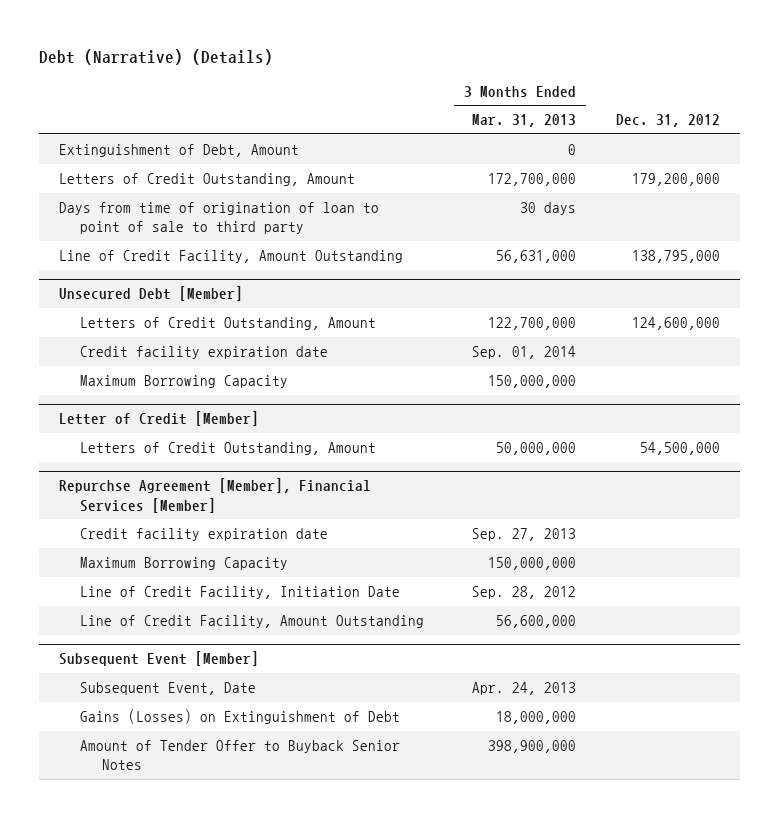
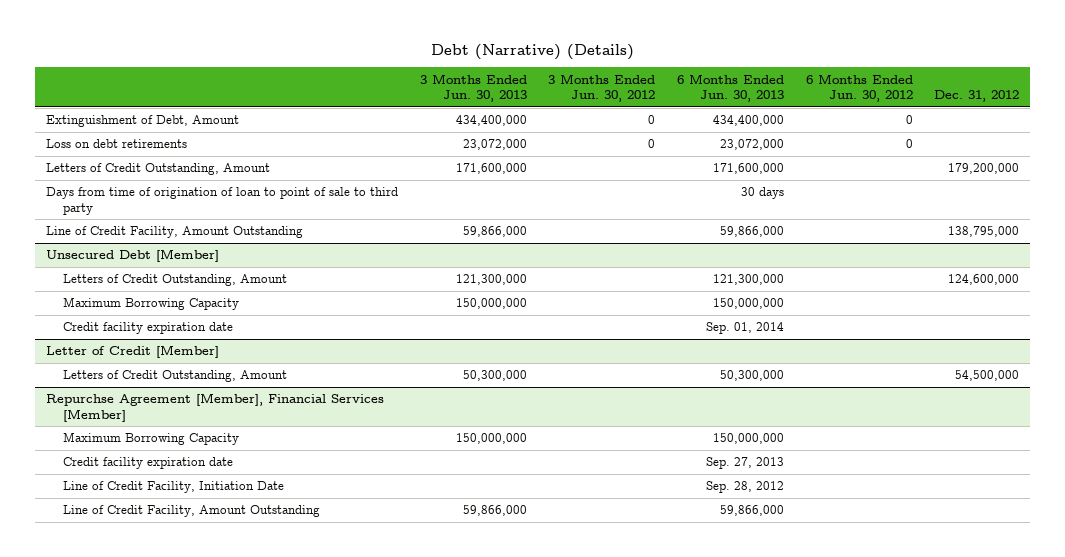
- | 3 Months Ended Mar. 31, 2013 | Dec. 31, 2012
+ | 3 Months Ended Jun. 30, 2013 | 3 Months Ended Jun. 30, 2012 | 6 Months Ended Jun. 30, 2013 | 6 Months Ended Jun. 30, 2012 | Dec. 31, 2012
+ Loss on debt retirements | 23,072,000 | 0 | 23,072,000 | 0 |
@ Unsecured Debt [Member]
moved down: Credit facility expiration date | | | Sep. 01, 2014 | |
@ Repurchse Agreement [Member], Financial Services [Member]
moved down: Credit facility expiration date | | | Sep. 27, 2013 | |
- Subsequent Event [Member]
- Subsequent Event, Date | Apr. 24, 2013 |
- Gains (Losses) on Extinguishment of Debt | 18,000,000 |
- Amount of Tender Offer to Buyback Senior Notes | 398,900,000 |

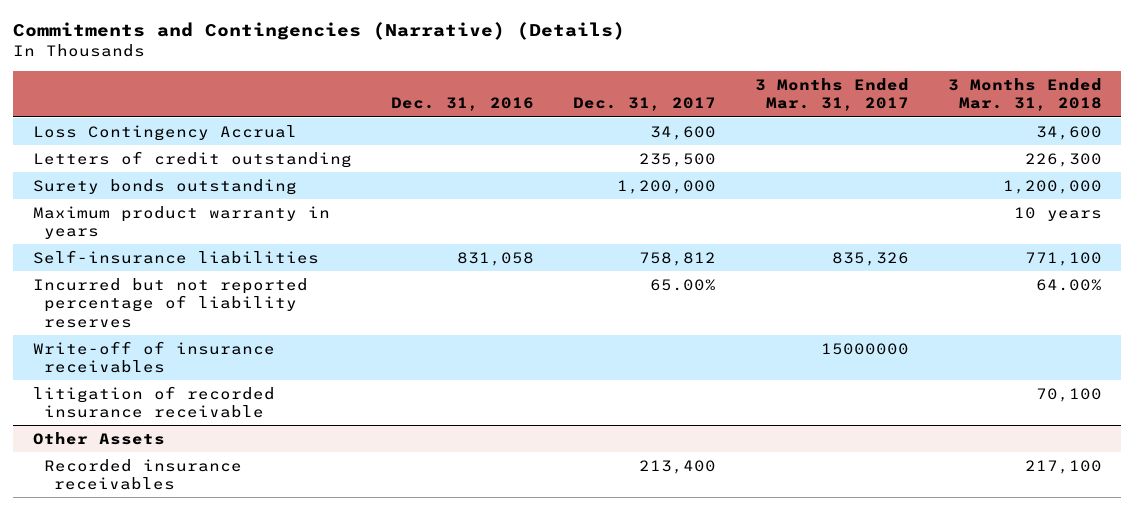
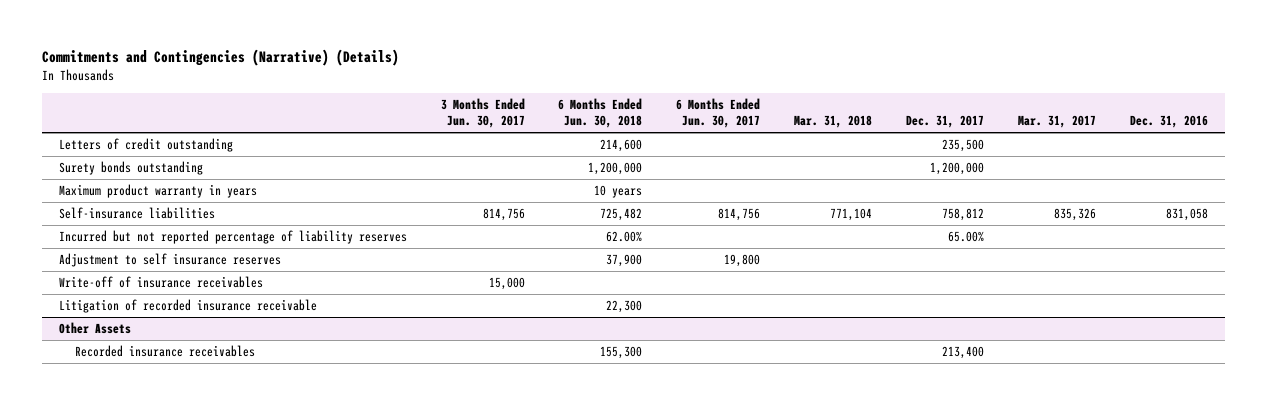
- | Dec. 31, 2016 | Dec. 31, 2017 | 3 Months Ended Mar. 31, 2017 | 3 Months Ended Mar. 31, 2018
+ | 3 Months Ended Jun. 30, 2017 | 6 Months Ended Jun. 30, 2018 | 6 Months Ended Jun. 30, 2017 | Mar. 31, 2018 | Dec. 31, 2017 | Mar. 31, 2017 | Dec. 31, 2016
- Loss Contingency Accrual | | 34,600 | | 34,600
+ Adjustment to self insurance reserves | | 37,900 | 19,800 | | | |
- litigation of recorded insurance receivable | | | | 70,100
+ Litigation of recorded insurance receivable | | 22,300 | | | | |

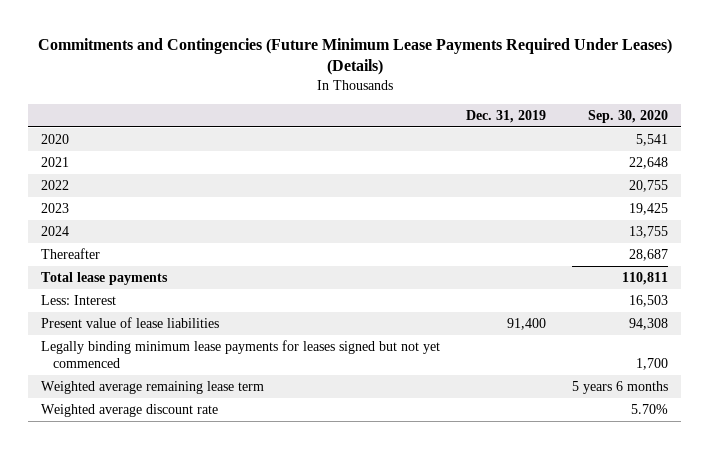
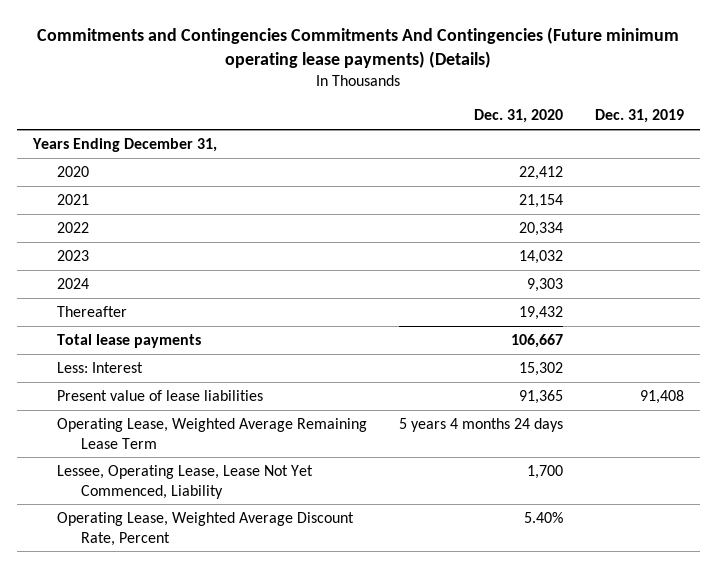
- Commitments and Contingencies (Future Minimum Lease Payments Required Under Leases) (Details)
+ Commitments and Contingencies Commitments And Contingencies (Future minimum operating lease payments) (Details)
- | Dec. 31, 2019 | Sep. 30, 2020
+ | Dec. 31, 2020 | Dec. 31, 2019
+ Years Ending December 31,
- Present value of lease liabilities | 91,400 | 94,308
- Legally binding minimum lease payments for leases signed but not yet commenced | | 1,700
- Weighted average remaining lease term | | 5 years 6 months
- Weighted average discount rate | | 5.70%
+ Present value of lease liabilities | 91,365 | 91,408
+ Operating Lease, Weighted Average Remaining Lease Term | 5 years 4 months 24 days |
+ Lessee, Operating Lease, Lease Not Yet Commenced, Liability | 1,700 |
+ Operating Lease, Weighted Average Discount Rate, Percent | 5.40% |

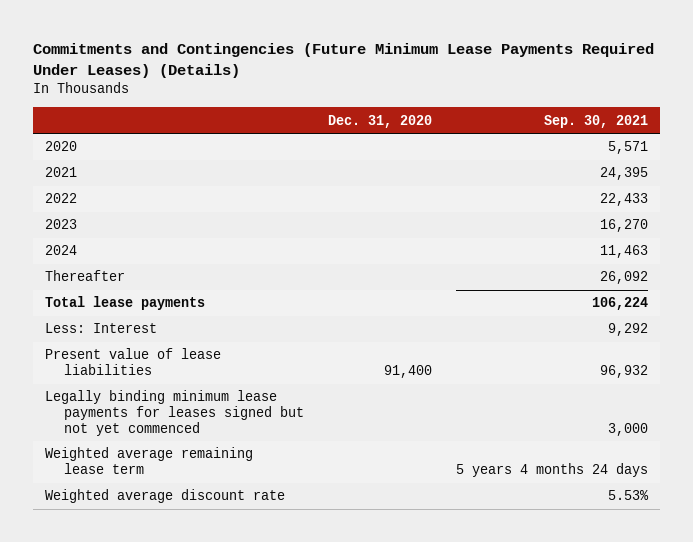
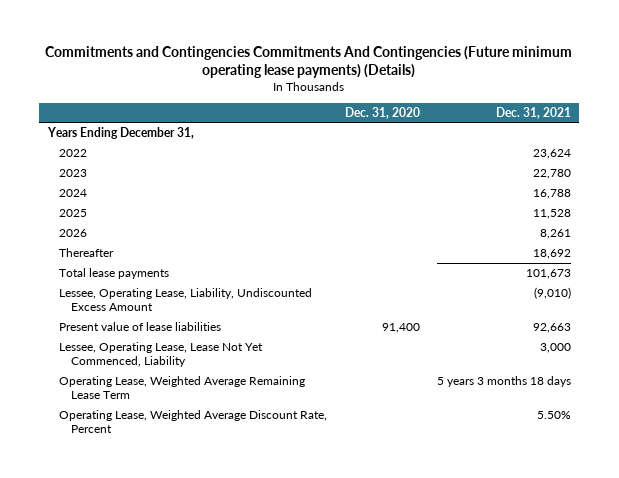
- Commitments and Contingencies (Future Minimum Lease Payments Required Under Leases) (Details)
+ Commitments and Contingencies Commitments And Contingencies (Future minimum operating lease payments) (Details)
- | Dec. 31, 2020 | Sep. 30, 2021
+ | Dec. 31, 2020 | Dec. 31, 2021
- 2020 | | 5,571
- 2021 | | 24,395
+ Years Ending December 31,
+ 2025 | | 11,528
+ 2026 | | 8,261
- Less: Interest | | 9,292
+ Lessee, Operating Lease, Liability, Undiscounted Excess Amount | | (9,010)
- Legally binding minimum lease payments for leases signed but not yet commenced | | 3,000
- Weighted average remaining lease term | | 5 years 4 months 24 days
- Weighted average discount rate | | 5.53%
+ Lessee, Operating Lease, Lease Not Yet Commenced, Liability | | 3,000
+ Operating Lease, Weighted Average Remaining Lease Term | | 5 years 3 months 18 days
+ Operating Lease, Weighted Average Discount Rate, Percent | | 5.50%

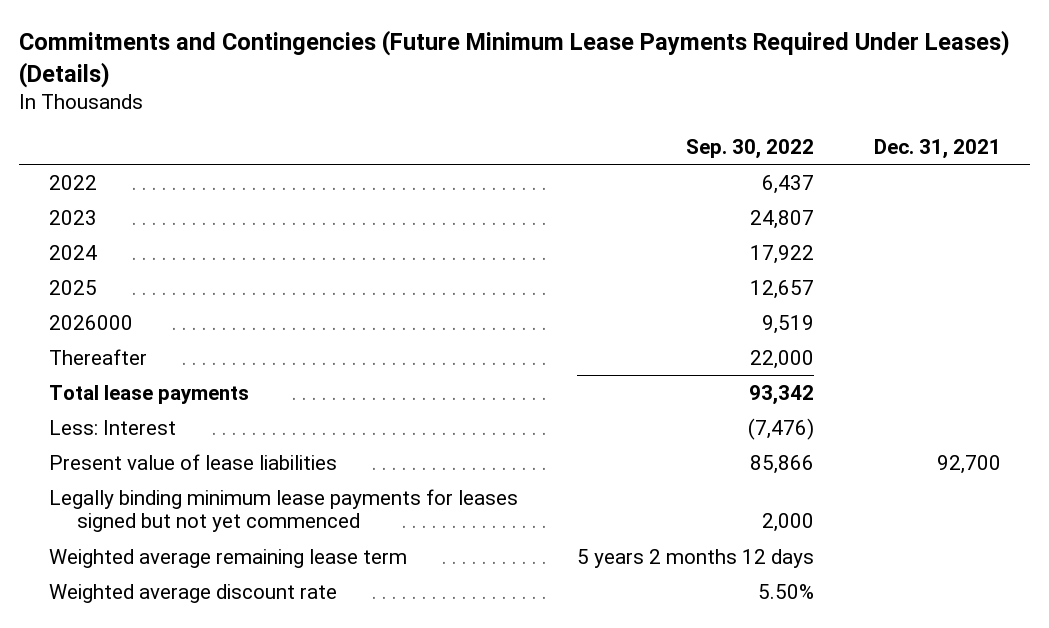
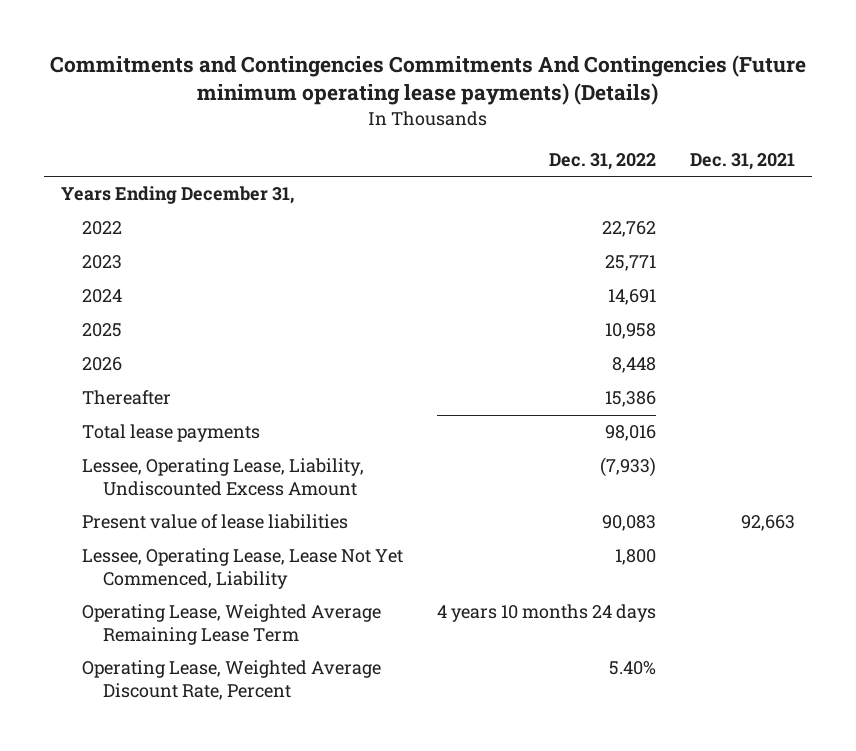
- Commitments and Contingencies (Future Minimum Lease Payments Required Under Leases) (Details)
+ Commitments and Contingencies Commitments And Contingencies (Future minimum operating lease payments) (Details)
- | Sep. 30, 2022 | Dec. 31, 2021
+ | Dec. 31, 2022 | Dec. 31, 2021
+ Years Ending December 31,
- 2026000 | 9,519 |
+ 2026 | 8,448 |
- Less: Interest | (7,476) |
- Present value of lease liabilities | 85,866 | 92,700
- Legally binding minimum lease payments for leases signed but not yet commenced | 2,000 |
- Weighted average remaining lease term | 5 years 2 months 12 days |
- Weighted average discount rate | 5.50% |
+ Lessee, Operating Lease, Liability, Undiscounted Excess Amount | (7,933) |
+ Present value of lease liabilities | 90,083 | 92,663
+ Lessee, Operating Lease, Lease Not Yet Commenced, Liability | 1,800 |
+ Operating Lease, Weighted Average Remaining Lease Term | 4 years 10 months 24 days |
+ Operating Lease, Weighted Average Discount Rate, Percent | 5.40% |

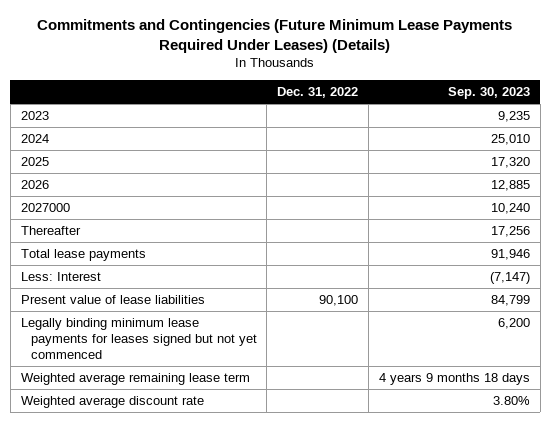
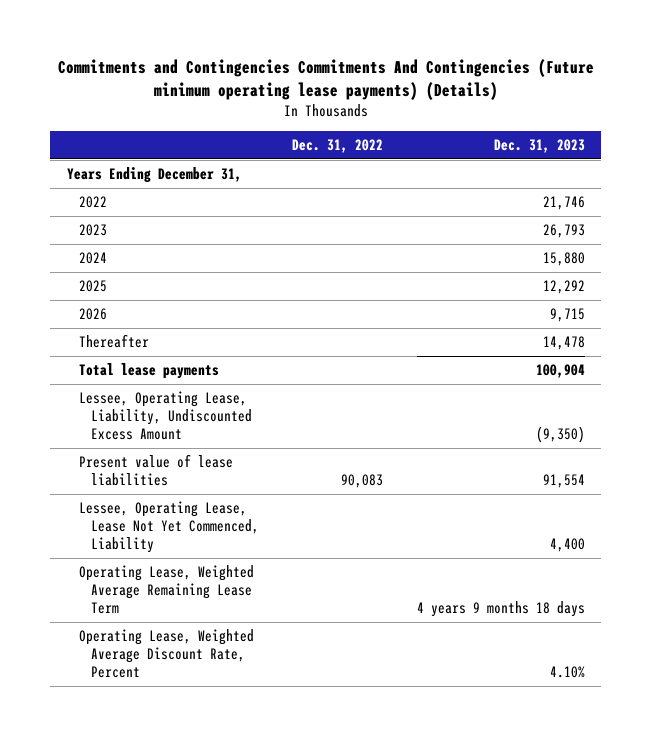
- Commitments and Contingencies (Future Minimum Lease Payments Required Under Leases) (Details)
+ Commitments and Contingencies Commitments And Contingencies (Future minimum operating lease payments) (Details)
- | Dec. 31, 2022 | Sep. 30, 2023
+ | Dec. 31, 2022 | Dec. 31, 2023
+ Years Ending December 31,
+ 2022 | | 21,746
- 2027000 | | 10,240
- Less: Interest | | (7,147)
- Present value of lease liabilities | 90,100 | 84,799
- Legally binding minimum lease payments for leases signed but not yet commenced | | 6,200
- Weighted average remaining lease term | | 4 years 9 months 18 days
- Weighted average discount rate | | 3.80%
+ Lessee, Operating Lease, Liability, Undiscounted Excess Amount | | (9,350)
+ Present value of lease liabilities | 90,083 | 91,554
+ Lessee, Operating Lease, Lease Not Yet Commenced, Liability | | 4,400
+ Operating Lease, Weighted Average Remaining Lease Term | | 4 years 9 months 18 days
+ Operating Lease, Weighted Average Discount Rate, Percent | | 4.10%

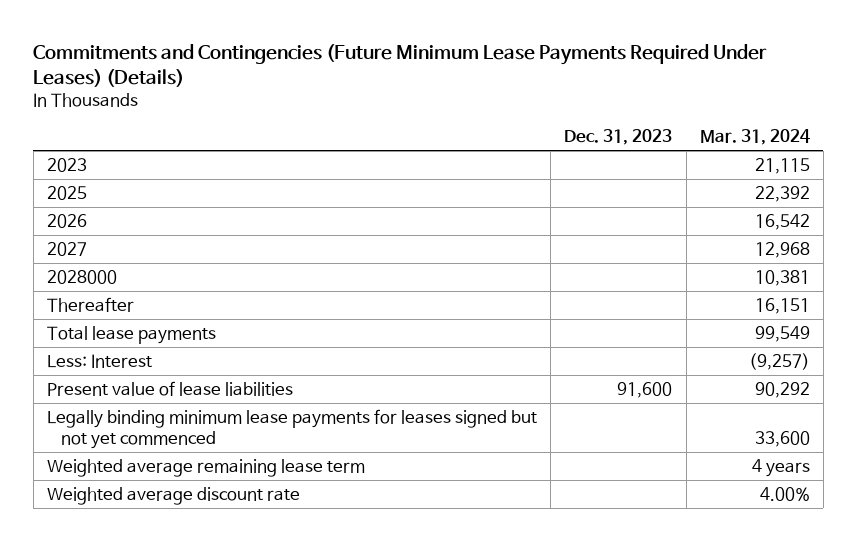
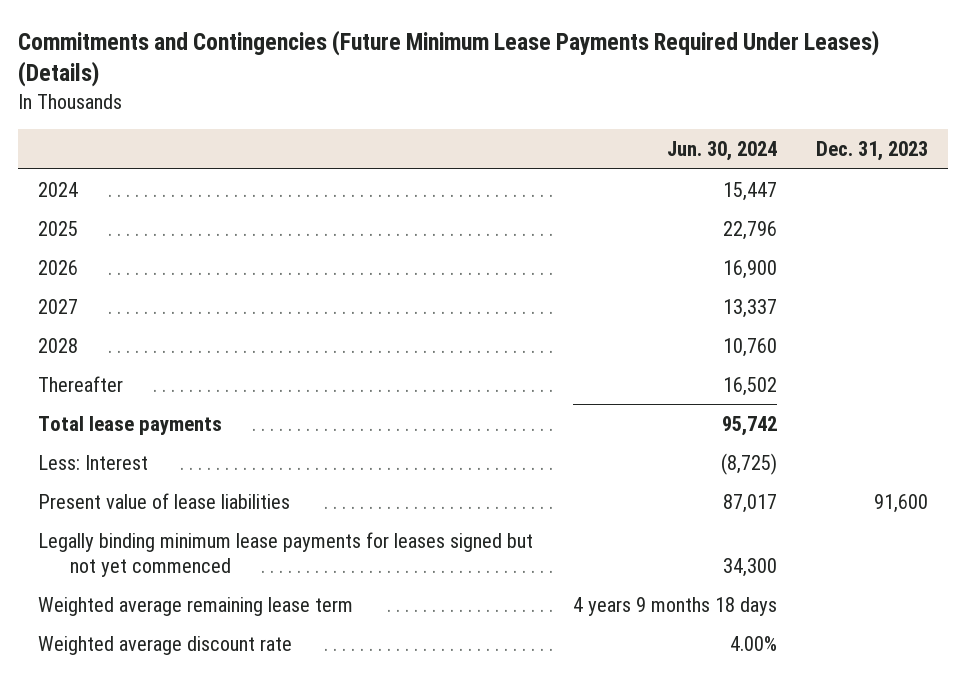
- | Dec. 31, 2023 | Mar. 31, 2024
+ | Jun. 30, 2024 | Dec. 31, 2023
- 2023 | | 21,115
+ 2024 | 15,447 |
- 2028000 | | 10,381
+ 2028 | 10,760 |

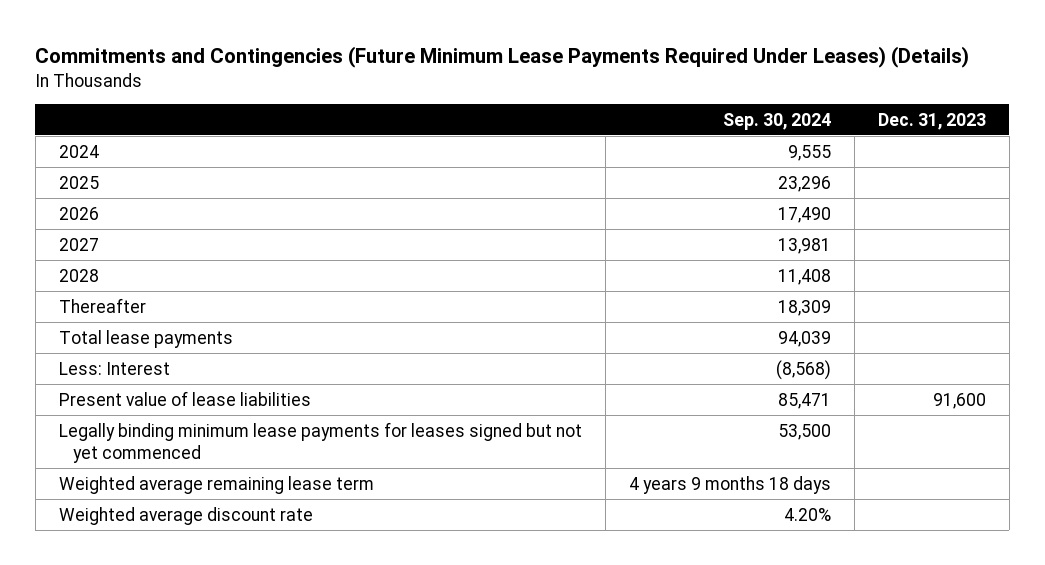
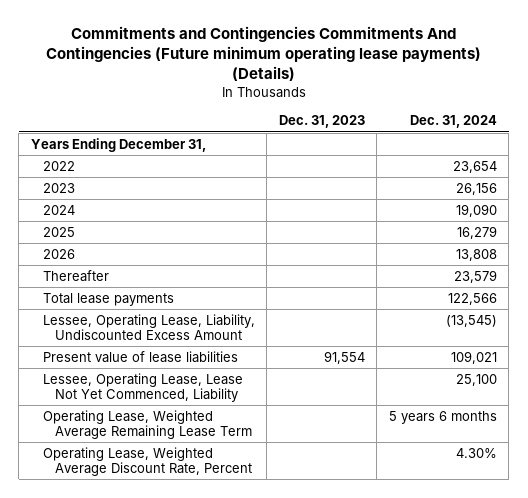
- Commitments and Contingencies (Future Minimum Lease Payments Required Under Leases) (Details)
+ Commitments and Contingencies Commitments And Contingencies (Future minimum operating lease payments) (Details)
- | Sep. 30, 2024 | Dec. 31, 2023
+ | Dec. 31, 2023 | Dec. 31, 2024
+ Years Ending December 31,
+ 2022 | | 23,654
+ 2023 | | 26,156
- 2027 | 13,981 |
- 2028 | 11,408 |
- Less: Interest | (8,568) |
- Present value of lease liabilities | 85,471 | 91,600
- Legally binding minimum lease payments for leases signed but not yet commenced | 53,500 |
- Weighted average remaining lease term | 4 years 9 months 18 days |
- Weighted average discount rate | 4.20% |
+ Lessee, Operating Lease, Liability, Undiscounted Excess Amount | | (13,545)
+ Present value of lease liabilities | 91,554 | 109,021
+ Lessee, Operating Lease, Lease Not Yet Commenced, Liability | | 25,100
+ Operating Lease, Weighted Average Remaining Lease Term | | 5 years 6 months
+ Operating Lease, Weighted Average Discount Rate, Percent | | 4.30%

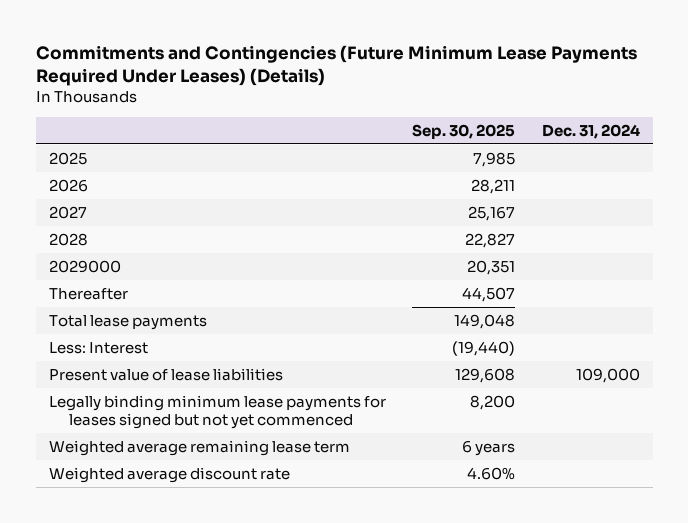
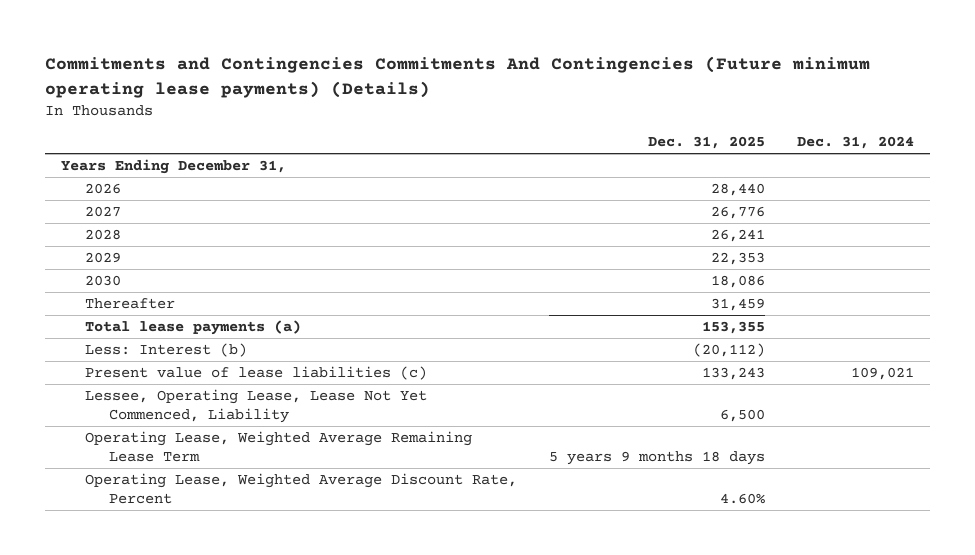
- Commitments and Contingencies (Future Minimum Lease Payments Required Under Leases) (Details)
+ Commitments and Contingencies Commitments And Contingencies (Future minimum operating lease payments) (Details)
- | Sep. 30, 2025 | Dec. 31, 2024
+ | Dec. 31, 2025 | Dec. 31, 2024
- 2025 | 7,985 |
+ Years Ending December 31,
- 2029000 | 20,351 |
+ 2029 | 22,353 |
+ 2030 | 18,086 |
- Total lease payments | 149,048 |
- Less: Interest | (19,440) |
- Present value of lease liabilities | 129,608 | 109,000
- Legally binding minimum lease payments for leases signed but not yet commenced | 8,200 |
- Weighted average remaining lease term | 6 years |
- Weighted average discount rate | 4.60% |
+ Total lease payments (a) | 153,355 |
+ Less: Interest (b) | (20,112) |
+ Present value of lease liabilities (c) | 133,243 | 109,021
+ Lessee, Operating Lease, Lease Not Yet Commenced, Liability | 6,500 |
+ Operating Lease, Weighted Average Remaining Lease Term | 5 years 9 months 18 days |
+ Operating Lease, Weighted Average Discount Rate, Percent | 4.60% |

